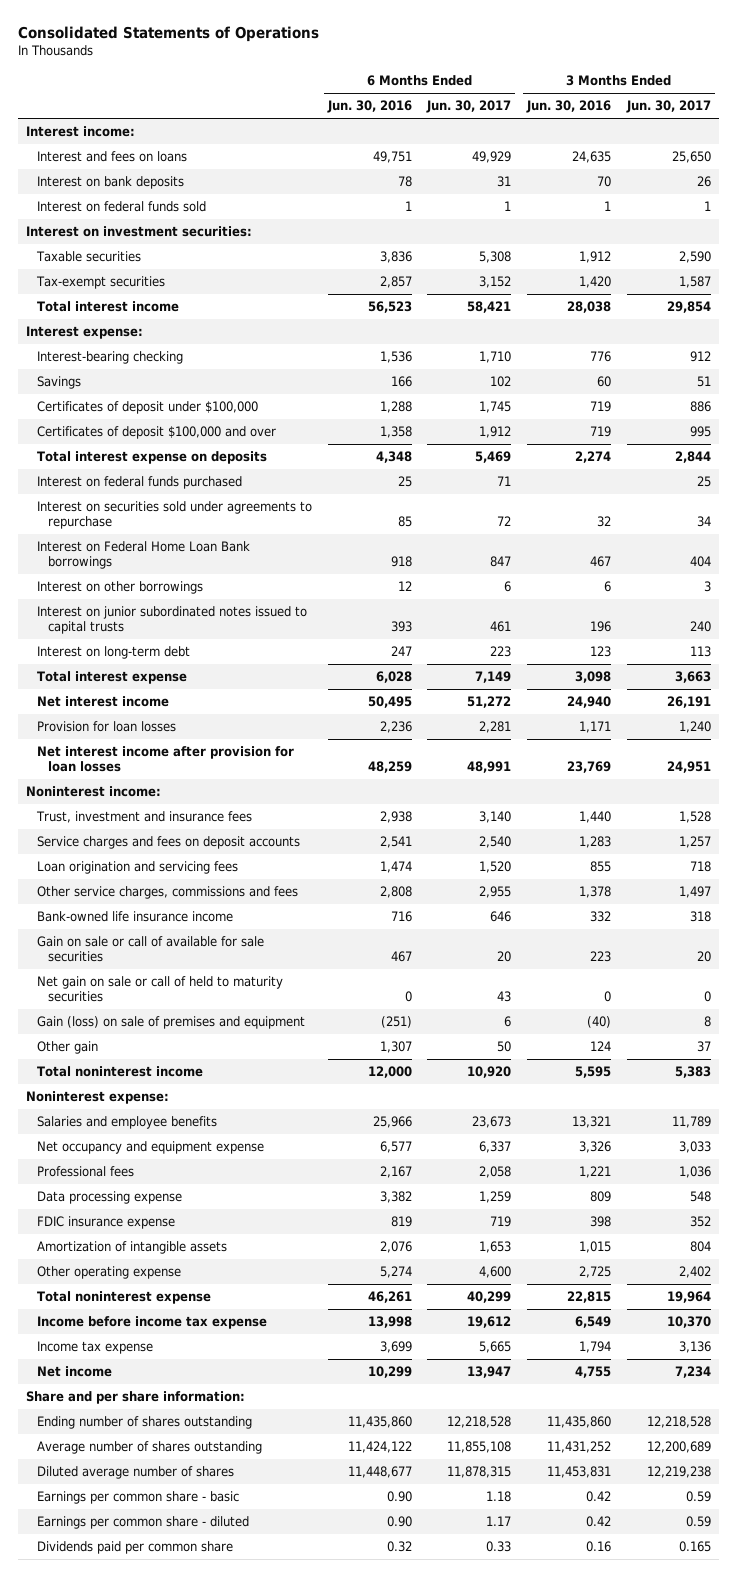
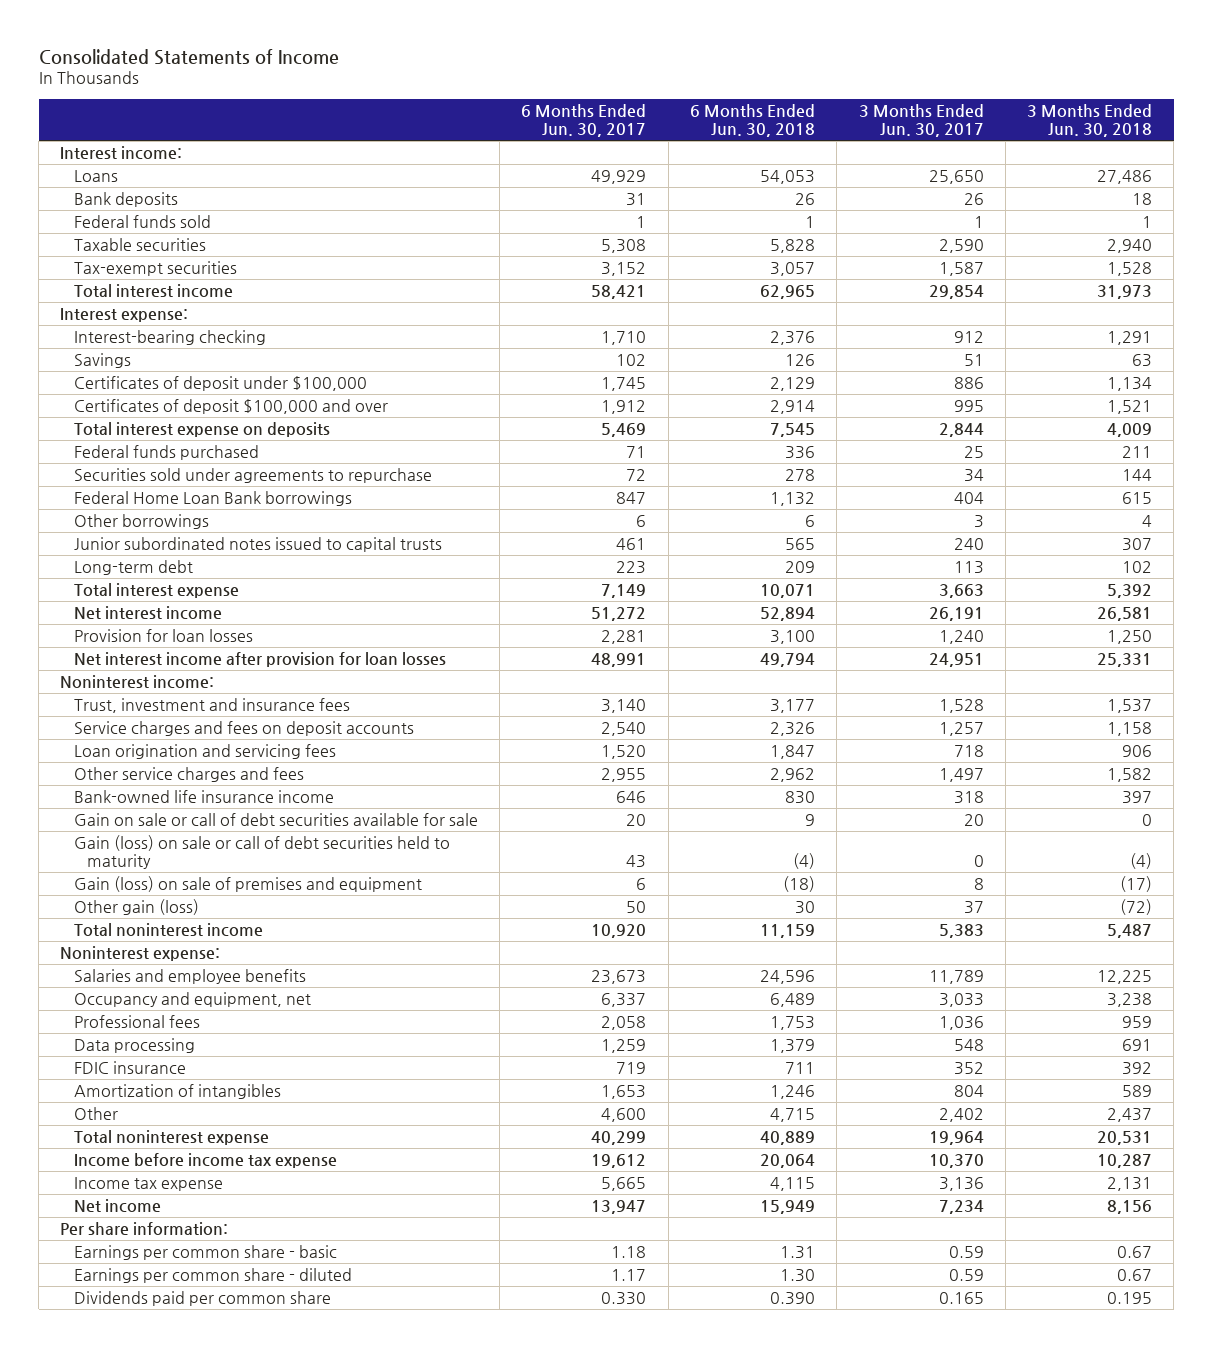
- Consolidated Statements of Operations
+ Consolidated Statements of Income
- | 6 Months Ended Jun. 30, 2016 | 6 Months Ended Jun. 30, 2017 | 3 Months Ended Jun. 30, 2016 | 3 Months Ended Jun. 30, 2017
+ | 6 Months Ended Jun. 30, 2017 | 6 Months Ended Jun. 30, 2018 | 3 Months Ended Jun. 30, 2017 | 3 Months Ended Jun. 30, 2018
- Interest and fees on loans | 49,751 | 49,929 | 24,635 | 25,650
- Interest on bank deposits | 78 | 31 | 70 | 26
- Interest on federal funds sold | 1 | 1 | 1 | 1
- Interest on investment securities:
+ Loans | 49,929 | 54,053 | 25,650 | 27,486
+ Bank deposits | 31 | 26 | 26 | 18
+ Federal funds sold | 1 | 1 | 1 | 1
- Interest on federal funds purchased | 25 | 71 | | 25
- Interest on securities sold under agreements to repurchase | 85 | 72 | 32 | 34
- Interest on Federal Home Loan Bank borrowings | 918 | 847 | 467 | 404
- Interest on other borrowings | 12 | 6 | 6 | 3
- Interest on junior subordinated notes issued to capital trusts | 393 | 461 | 196 | 240
- Interest on long-term debt | 247 | 223 | 123 | 113
+ Federal funds purchased | 71 | 336 | 25 | 211
+ Securities sold under agreements to repurchase | 72 | 278 | 34 | 144
+ Federal Home Loan Bank borrowings | 847 | 1,132 | 404 | 615
+ Other borrowings | 6 | 6 | 3 | 4
+ Junior subordinated notes issued to capital trusts | 461 | 565 | 240 | 307
+ Long-term debt | 223 | 209 | 113 | 102
- Other service charges, commissions and fees | 2,808 | 2,955 | 1,378 | 1,497
+ Other service charges and fees | 2,955 | 2,962 | 1,497 | 1,582
- Gain on sale or call of available for sale securities | 467 | 20 | 223 | 20
- Net gain on sale or call of held to maturity securities | 0 | 43 | 0 | 0
+ Gain on sale or call of debt securities available for sale | 20 | 9 | 20 | 0
+ Gain (loss) on sale or call of debt securities held to maturity | 43 | (4) | 0 | (4)
- Other gain | 1,307 | 50 | 124 | 37
+ Other gain (loss) | 50 | 30 | 37 | (72)
- Net occupancy and equipment expense | 6,577 | 6,337 | 3,326 | 3,033
+ Occupancy and equipment, net | 6,337 | 6,489 | 3,033 | 3,238
- Data processing expense | 3,382 | 1,259 | 809 | 548
- FDIC insurance expense | 819 | 719 | 398 | 352
- Amortization of intangible assets | 2,076 | 1,653 | 1,015 | 804
- Other operating expense | 5,274 | 4,600 | 2,725 | 2,402
+ Data processing | 1,259 | 1,379 | 548 | 691
+ FDIC insurance | 719 | 711 | 352 | 392
+ Amortization of intangibles | 1,653 | 1,246 | 804 | 589
+ Other | 4,600 | 4,715 | 2,402 | 2,437
- Share and per share information:
- Ending number of shares outstanding | 11,435,860 | 12,218,528 | 11,435,860 | 12,218,528
- Average number of shares outstanding | 11,424,122 | 11,855,108 | 11,431,252 | 12,200,689
- Diluted average number of shares | 11,448,677 | 11,878,315 | 11,453,831 | 12,219,238
+ Per share information:
- Dividends paid per common share | 0.32 | 0.33 | 0.16 | 0.165
+ Dividends paid per common share | 0.330 | 0.390 | 0.165 | 0.195

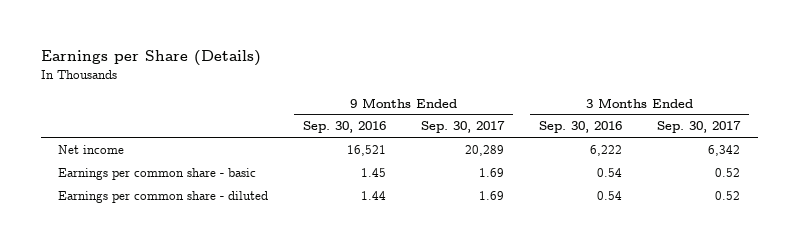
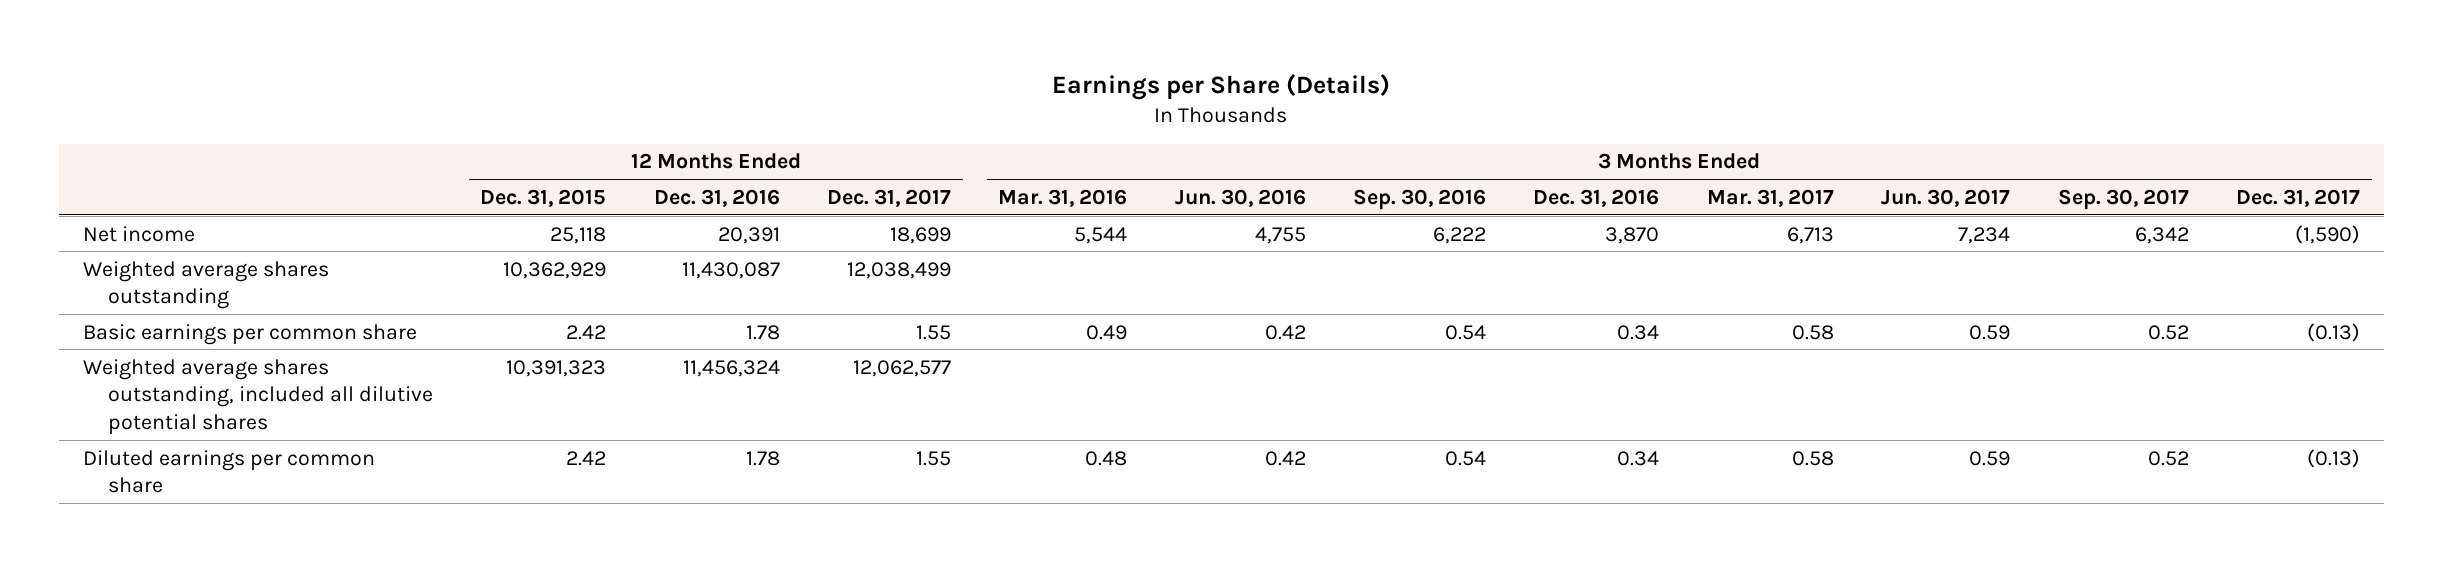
- | 9 Months Ended Sep. 30, 2016 | 9 Months Ended Sep. 30, 2017 | 3 Months Ended Sep. 30, 2016 | 3 Months Ended Sep. 30, 2017
+ | 12 Months Ended Dec. 31, 2015 | 12 Months Ended Dec. 31, 2016 | 12 Months Ended Dec. 31, 2017 | 3 Months Ended Mar. 31, 2016 | 3 Months Ended Jun. 30, 2016 | 3 Months Ended Sep. 30, 2016 | 3 Months Ended Dec. 31, 2016 | 3 Months Ended Mar. 31, 2017 | 3 Months Ended Jun. 30, 2017 | 3 Months Ended Sep. 30, 2017 | 3 Months Ended Dec. 31, 2017
- Earnings per common share - basic | 1.45 | 1.69 | 0.54 | 0.52
- Earnings per common share - diluted | 1.44 | 1.69 | 0.54 | 0.52
+ Weighted average shares outstanding | 10,362,929 | 11,430,087 | 12,038,499 | | | | | | | |
+ Basic earnings per common share | 2.42 | 1.78 | 1.55 | 0.49 | 0.42 | 0.54 | 0.34 | 0.58 | 0.59 | 0.52 | (0.13)
+ Weighted average shares outstanding, included all dilutive potential shares | 10,391,323 | 11,456,324 | 12,062,577 | | | | | | | |
+ Diluted earnings per common share | 2.42 | 1.78 | 1.55 | 0.48 | 0.42 | 0.54 | 0.34 | 0.58 | 0.59 | 0.52 | (0.13)

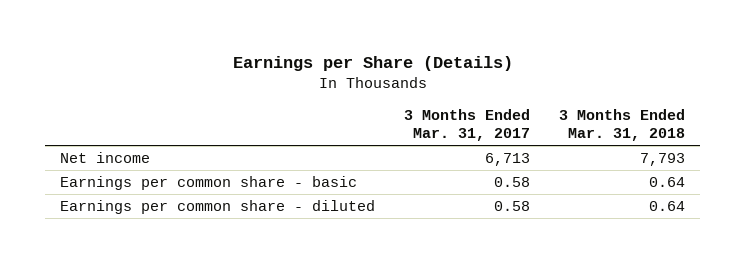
- | 12 Months Ended Dec. 31, 2015 | 12 Months Ended Dec. 31, 2016 | 12 Months Ended Dec. 31, 2017 | 3 Months Ended Mar. 31, 2016 | 3 Months Ended Jun. 30, 2016 | 3 Months Ended Sep. 30, 2016 | 3 Months Ended Dec. 31, 2016 | 3 Months Ended Mar. 31, 2017 | 3 Months Ended Jun. 30, 2017 | 3 Months Ended Sep. 30, 2017 | 3 Months Ended Dec. 31, 2017
+ | 3 Months Ended Mar. 31, 2017 | 3 Months Ended Mar. 31, 2018
- Weighted average shares outstanding | 10,362,929 | 11,430,087 | 12,038,499 | | | | | | | |
- Basic earnings per common share | 2.42 | 1.78 | 1.55 | 0.49 | 0.42 | 0.54 | 0.34 | 0.58 | 0.59 | 0.52 | (0.13)
- Weighted average shares outstanding, included all dilutive potential shares | 10,391,323 | 11,456,324 | 12,062,577 | | | | | | | |
- Diluted earnings per common share | 2.42 | 1.78 | 1.55 | 0.48 | 0.42 | 0.54 | 0.34 | 0.58 | 0.59 | 0.52 | (0.13)
+ Earnings per common share - basic | 0.58 | 0.64
+ Earnings per common share - diluted | 0.58 | 0.64

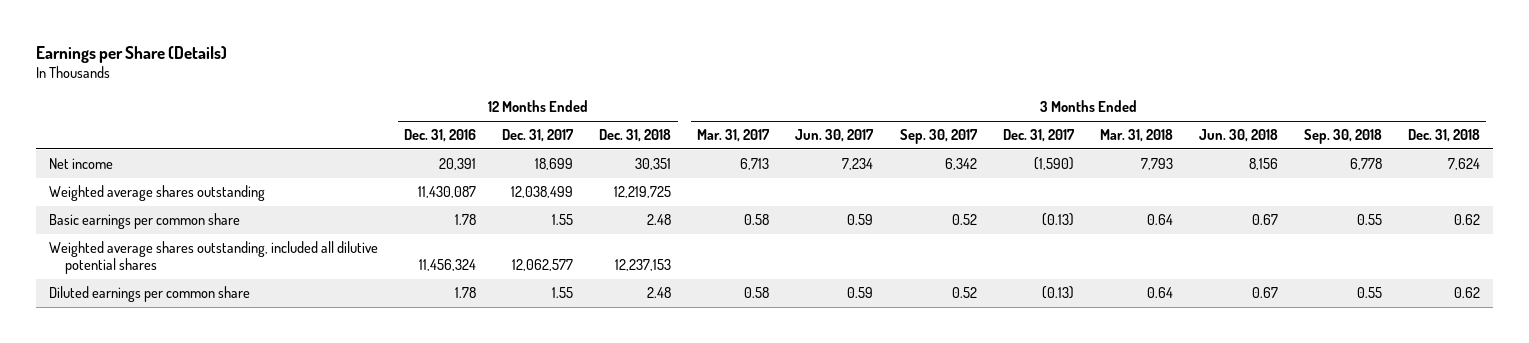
- | 3 Months Ended Mar. 31, 2017 | 3 Months Ended Mar. 31, 2018
+ | 12 Months Ended Dec. 31, 2016 | 12 Months Ended Dec. 31, 2017 | 12 Months Ended Dec. 31, 2018 | 3 Months Ended Mar. 31, 2017 | 3 Months Ended Jun. 30, 2017 | 3 Months Ended Sep. 30, 2017 | 3 Months Ended Dec. 31, 2017 | 3 Months Ended Mar. 31, 2018 | 3 Months Ended Jun. 30, 2018 | 3 Months Ended Sep. 30, 2018 | 3 Months Ended Dec. 31, 2018
- Earnings per common share - basic | 0.58 | 0.64
- Earnings per common share - diluted | 0.58 | 0.64
+ Weighted average shares outstanding | 11,430,087 | 12,038,499 | 12,219,725 | | | | | | | |
+ Basic earnings per common share | 1.78 | 1.55 | 2.48 | 0.58 | 0.59 | 0.52 | (0.13) | 0.64 | 0.67 | 0.55 | 0.62
+ Weighted average shares outstanding, included all dilutive potential shares | 11,456,324 | 12,062,577 | 12,237,153 | | | | | | | |
+ Diluted earnings per common share | 1.78 | 1.55 | 2.48 | 0.58 | 0.59 | 0.52 | (0.13) | 0.64 | 0.67 | 0.55 | 0.62

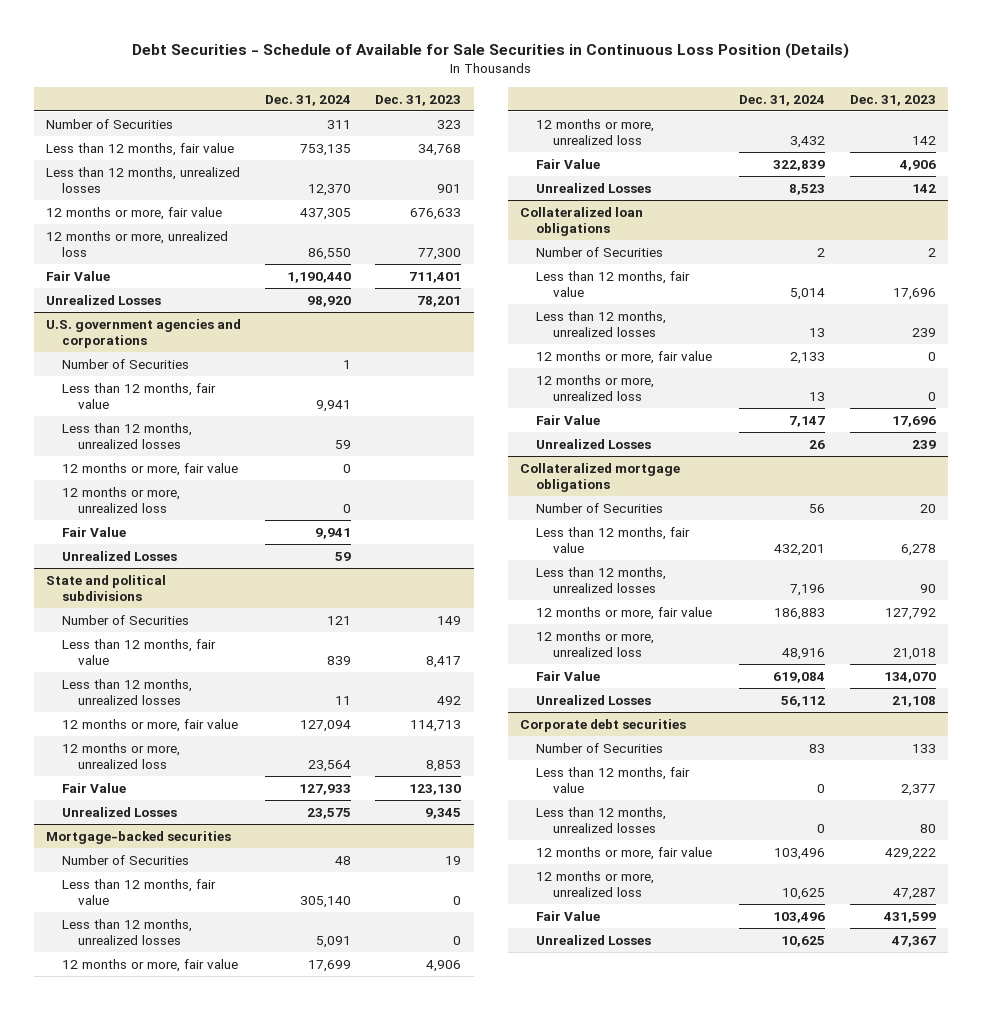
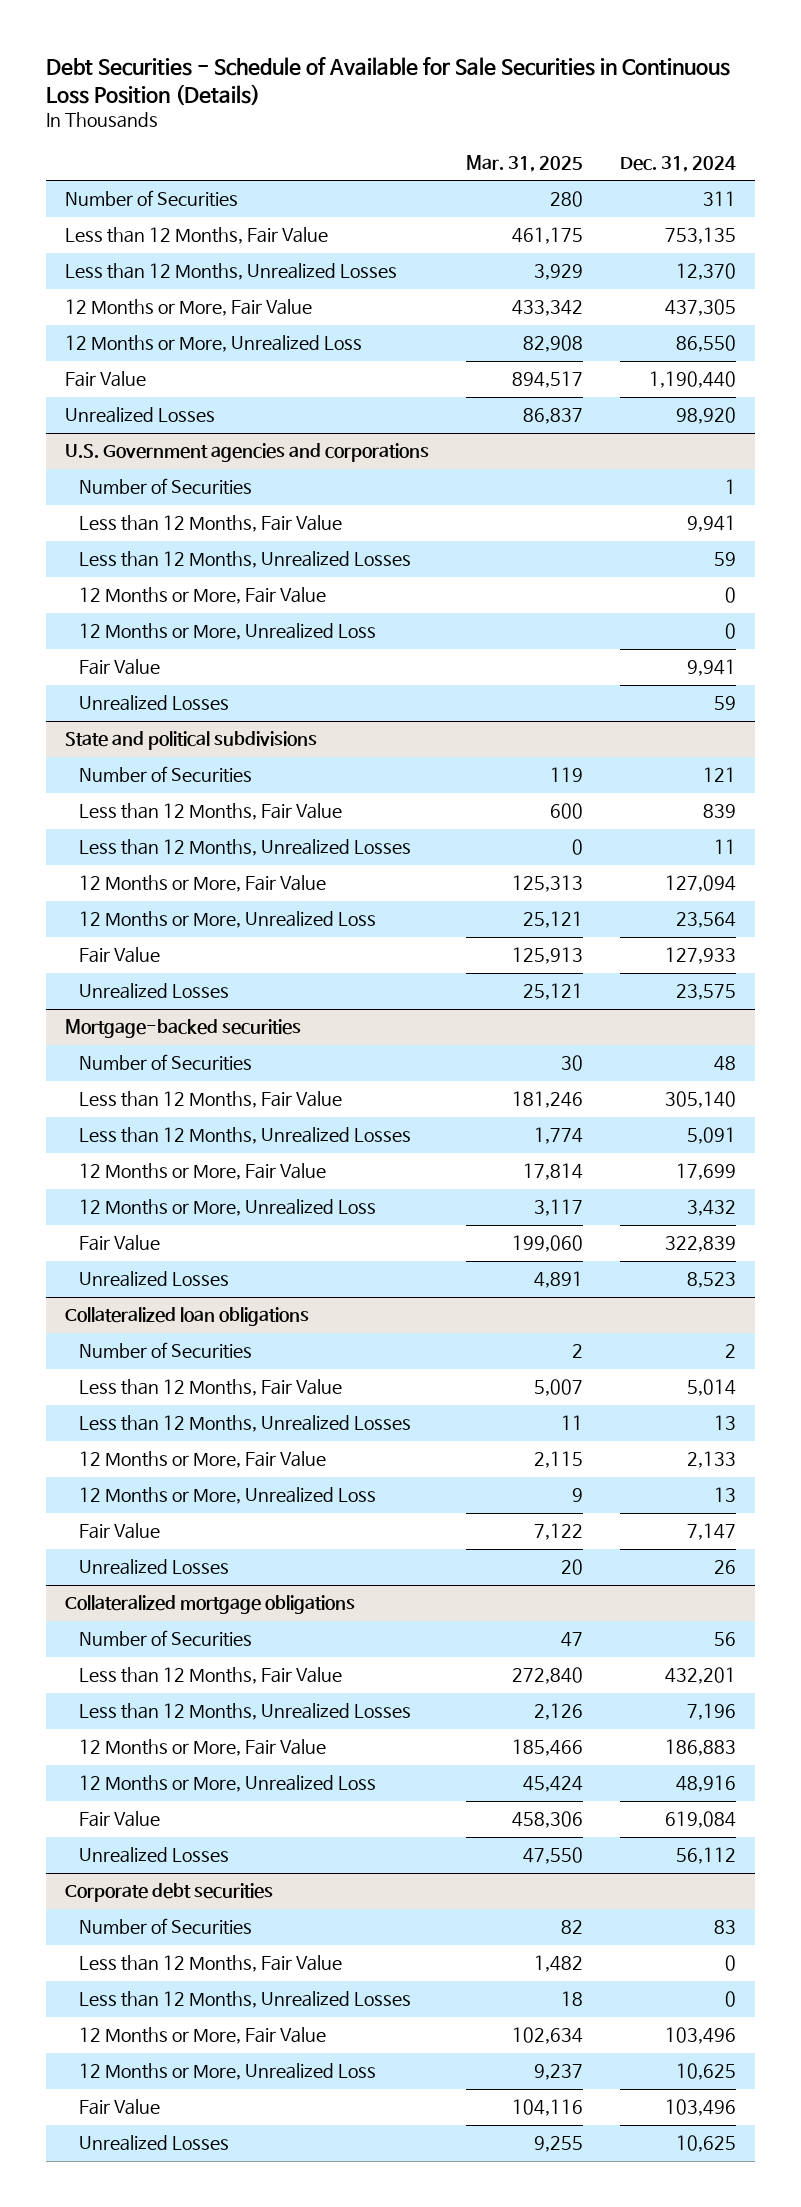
- | Dec. 31, 2024 | Dec. 31, 2023
+ | Mar. 31, 2025 | Dec. 31, 2024
- Less than 12 months, fair value | 753,135 | 34,768
- Less than 12 months, unrealized losses | 12,370 | 901
- 12 months or more, fair value | 437,305 | 676,633
- 12 months or more, unrealized loss | 86,550 | 77,300
+ Less than 12 Months, Fair Value | 461,175 | 753,135
+ Less than 12 Months, Unrealized Losses | 3,929 | 12,370
+ 12 Months or More, Fair Value | 433,342 | 437,305
+ 12 Months or More, Unrealized Loss | 82,908 | 86,550
- U.S. government agencies and corporations
+ U.S. Government agencies and corporations
- Less than 12 months, fair value | 9,941 |
- Less than 12 months, unrealized losses | 59 |
- 12 months or more, fair value | 0 |
- 12 months or more, unrealized loss | 0 |
+ Less than 12 Months, Fair Value | | 9,941
+ Less than 12 Months, Unrealized Losses | | 59
+ 12 Months or More, Fair Value | | 0
+ 12 Months or More, Unrealized Loss | | 0
@ State and political subdivisions
- Less than 12 months, fair value | 839 | 8,417
- Less than 12 months, unrealized losses | 11 | 492
- 12 months or more, fair value | 127,094 | 114,713
- 12 months or more, unrealized loss | 23,564 | 8,853
+ Less than 12 Months, Fair Value | 600 | 839
+ Less than 12 Months, Unrealized Losses | 0 | 11
+ 12 Months or More, Fair Value | 125,313 | 127,094
+ 12 Months or More, Unrealized Loss | 25,121 | 23,564
@ Mortgage-backed securities
- Less than 12 months, fair value | 305,140 | 0
- Less than 12 months, unrealized losses | 5,091 | 0
- 12 months or more, fair value | 17,699 | 4,906
- 12 months or more, unrealized loss | 3,432 | 142
+ Less than 12 Months, Fair Value | 181,246 | 305,140
+ Less than 12 Months, Unrealized Losses | 1,774 | 5,091
+ 12 Months or More, Fair Value | 17,814 | 17,699
+ 12 Months or More, Unrealized Loss | 3,117 | 3,432
@ Collateralized loan obligations
- Less than 12 months, fair value | 5,014 | 17,696
- Less than 12 months, unrealized losses | 13 | 239
- 12 months or more, fair value | 2,133 | 0
- 12 months or more, unrealized loss | 13 | 0
+ Less than 12 Months, Fair Value | 5,007 | 5,014
+ Less than 12 Months, Unrealized Losses | 11 | 13
+ 12 Months or More, Fair Value | 2,115 | 2,133
+ 12 Months or More, Unrealized Loss | 9 | 13
@ Collateralized mortgage obligations
- Less than 12 months, fair value | 432,201 | 6,278
- Less than 12 months, unrealized losses | 7,196 | 90
- 12 months or more, fair value | 186,883 | 127,792
- 12 months or more, unrealized loss | 48,916 | 21,018
+ Less than 12 Months, Fair Value | 272,840 | 432,201
+ Less than 12 Months, Unrealized Losses | 2,126 | 7,196
+ 12 Months or More, Fair Value | 185,466 | 186,883
+ 12 Months or More, Unrealized Loss | 45,424 | 48,916
@ Corporate debt securities
- Less than 12 months, fair value | 0 | 2,377
- Less than 12 months, unrealized losses | 0 | 80
- 12 months or more, fair value | 103,496 | 429,222
- 12 months or more, unrealized loss | 10,625 | 47,287
+ Less than 12 Months, Fair Value | 1,482 | 0
+ Less than 12 Months, Unrealized Losses | 18 | 0
+ 12 Months or More, Fair Value | 102,634 | 103,496
+ 12 Months or More, Unrealized Loss | 9,237 | 10,625

